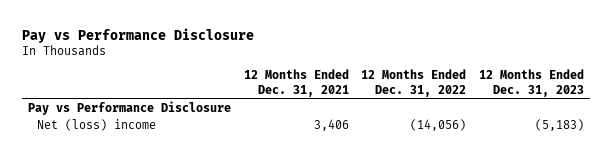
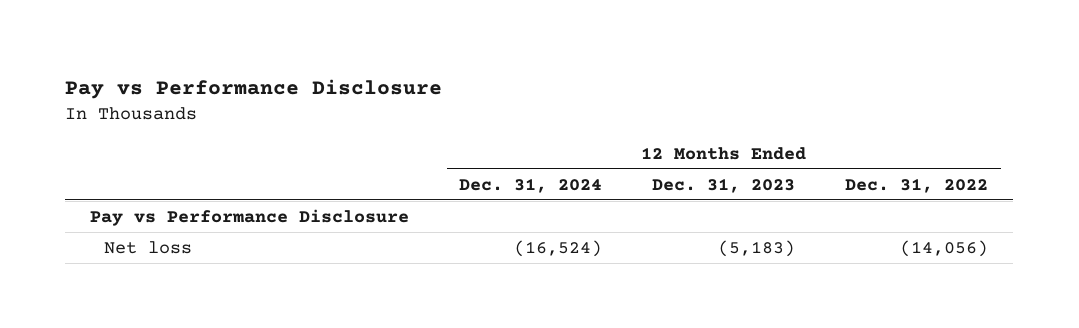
- | 12 Months Ended Dec. 31, 2021 | 12 Months Ended Dec. 31, 2022 | 12 Months Ended Dec. 31, 2023
+ | 12 Months Ended Dec. 31, 2024 | 12 Months Ended Dec. 31, 2023 | 12 Months Ended Dec. 31, 2022
- Net (loss) income | 3,406 | (14,056) | (5,183)
+ Net loss | (16,524) | (5,183) | (14,056)

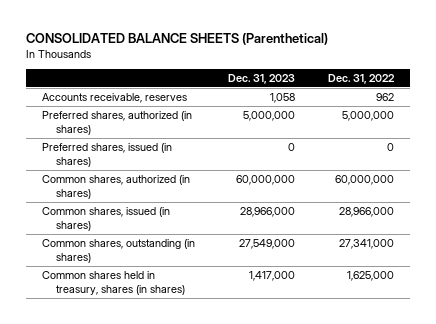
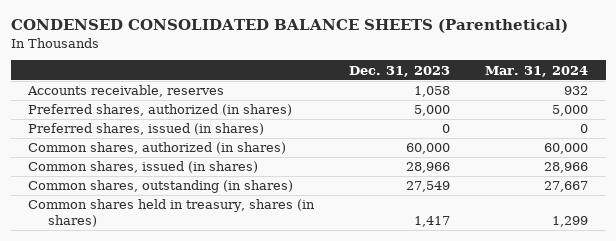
- CONSOLIDATED BALANCE SHEETS (Parenthetical)
+ CONDENSED CONSOLIDATED BALANCE SHEETS (Parenthetical)
- | Dec. 31, 2023 | Dec. 31, 2022
+ | Dec. 31, 2023 | Mar. 31, 2024
- Preferred shares, authorized (in shares) | 5,000,000 | 5,000,000
+ Preferred shares, authorized (in shares) | 5,000 | 5,000
- Common shares, authorized (in shares) | 60,000,000 | 60,000,000
- Common shares, issued (in shares) | 28,966,000 | 28,966,000
- Common shares, outstanding (in shares) | 27,549,000 | 27,341,000
- Common shares held in treasury, shares (in shares) | 1,417,000 | 1,625,000
+ Common shares, authorized (in shares) | 60,000 | 60,000
+ Common shares, issued (in shares) | 28,966 | 28,966
+ Common shares, outstanding (in shares) | 27,549 | 27,667
+ Common shares held in treasury, shares (in shares) | 1,417 | 1,299

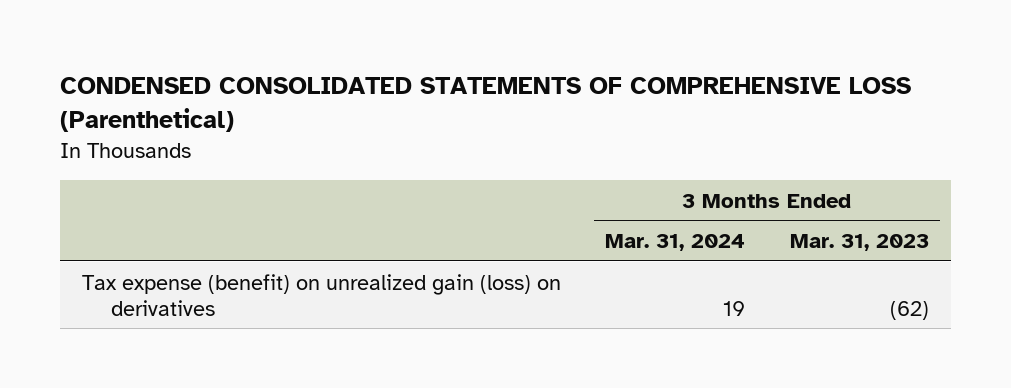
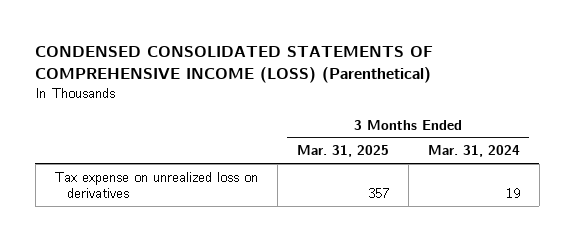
- CONDENSED CONSOLIDATED STATEMENTS OF COMPREHENSIVE LOSS (Parenthetical)
+ CONDENSED CONSOLIDATED STATEMENTS OF COMPREHENSIVE INCOME (LOSS) (Parenthetical)
- | 3 Months Ended Mar. 31, 2024 | 3 Months Ended Mar. 31, 2023
+ | 3 Months Ended Mar. 31, 2025 | 3 Months Ended Mar. 31, 2024
- Tax expense (benefit) on unrealized gain (loss) on derivatives | 19 | (62)
+ Tax expense on unrealized loss on derivatives | 357 | 19

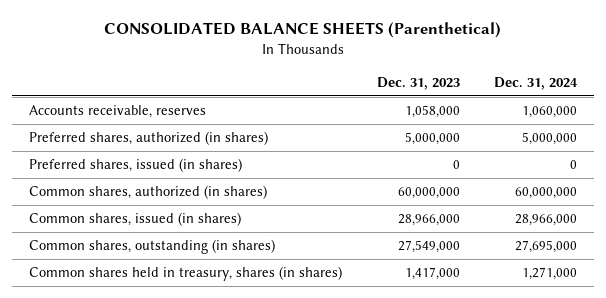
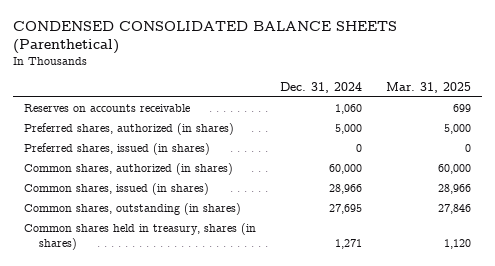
- CONSOLIDATED BALANCE SHEETS (Parenthetical)
+ CONDENSED CONSOLIDATED BALANCE SHEETS (Parenthetical)
- | Dec. 31, 2023 | Dec. 31, 2024
+ | Dec. 31, 2024 | Mar. 31, 2025
- Accounts receivable, reserves | 1,058,000 | 1,060,000
- Preferred shares, authorized (in shares) | 5,000,000 | 5,000,000
+ Reserves on accounts receivable | 1,060 | 699
+ Preferred shares, authorized (in shares) | 5,000 | 5,000
- Common shares, authorized (in shares) | 60,000,000 | 60,000,000
- Common shares, issued (in shares) | 28,966,000 | 28,966,000
- Common shares, outstanding (in shares) | 27,549,000 | 27,695,000
- Common shares held in treasury, shares (in shares) | 1,417,000 | 1,271,000
+ Common shares, authorized (in shares) | 60,000 | 60,000
+ Common shares, issued (in shares) | 28,966 | 28,966
+ Common shares, outstanding (in shares) | 27,695 | 27,846
+ Common shares held in treasury, shares (in shares) | 1,271 | 1,120

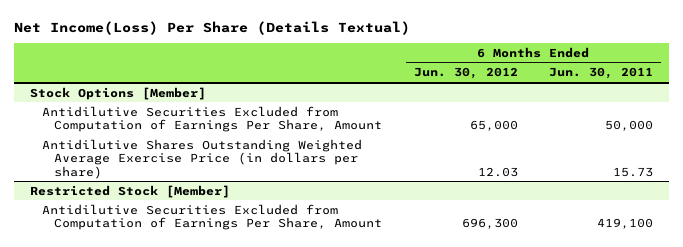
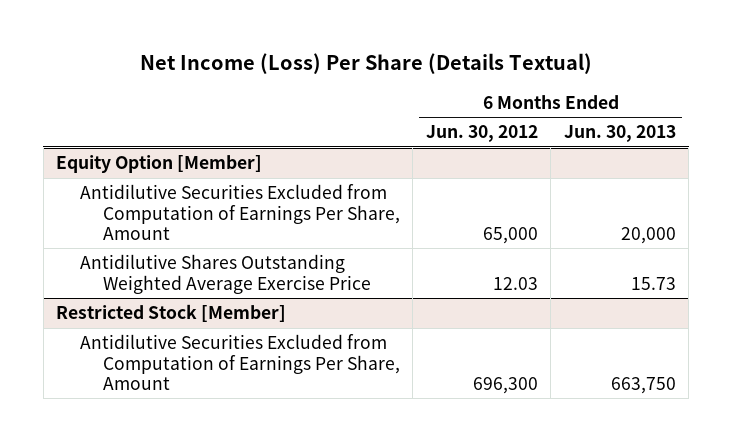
- Net Income(Loss) Per Share (Details Textual)
+ Net Income (Loss) Per Share (Details Textual)
- | 6 Months Ended Jun. 30, 2012 | 6 Months Ended Jun. 30, 2011
+ | 6 Months Ended Jun. 30, 2012 | 6 Months Ended Jun. 30, 2013
- Stock Options [Member]
+ Equity Option [Member]
- Antidilutive Shares Outstanding Weighted Average Exercise Price (in dollars per share) | 12.03 | 15.73
+ Antidilutive Shares Outstanding Weighted Average Exercise Price | 12.03 | 15.73

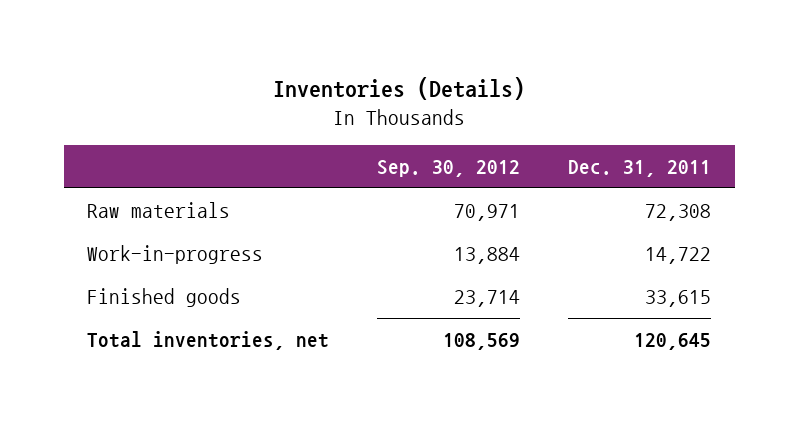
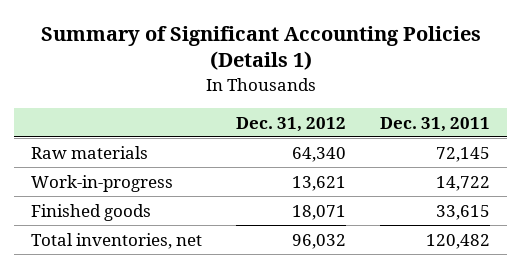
- Inventories (Details)
+ Summary of Significant Accounting Policies (Details 1)
- | Sep. 30, 2012 | Dec. 31, 2011
+ | Dec. 31, 2012 | Dec. 31, 2011
- Raw materials | 70,971 | 72,308
+ Raw materials | 64,340 | 72,145
- Total inventories, net | 108,569 | 120,645
+ Total inventories, net | 96,032 | 120,482

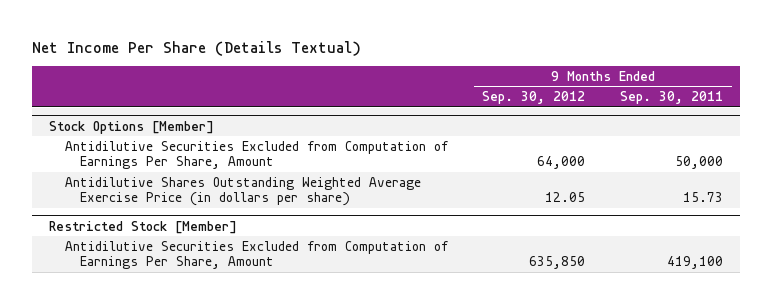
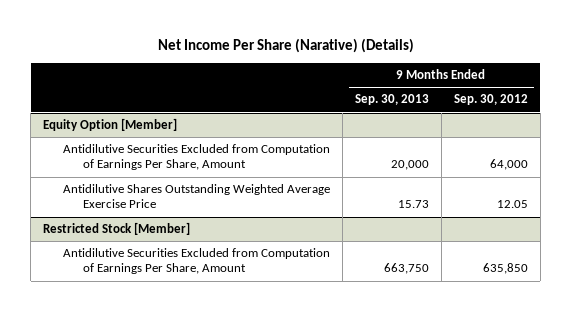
- Net Income Per Share (Details Textual)
+ Net Income Per Share (Narative) (Details)
- | 9 Months Ended Sep. 30, 2012 | 9 Months Ended Sep. 30, 2011
+ | 9 Months Ended Sep. 30, 2013 | 9 Months Ended Sep. 30, 2012
- Stock Options [Member]
+ Equity Option [Member]
- Antidilutive Shares Outstanding Weighted Average Exercise Price (in dollars per share) | 12.05 | 15.73
+ Antidilutive Shares Outstanding Weighted Average Exercise Price | 15.73 | 12.05

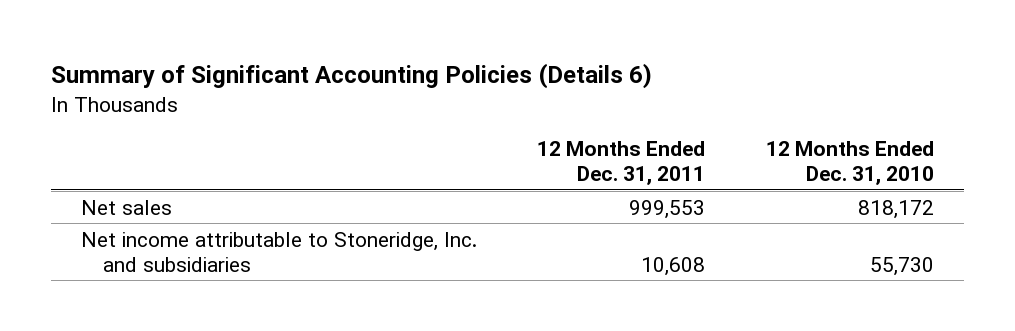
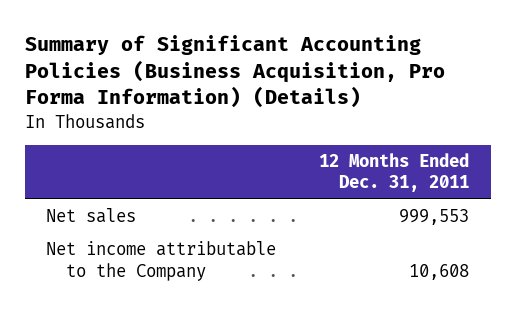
- Summary of Significant Accounting Policies (Details 6)
+ Summary of Significant Accounting Policies (Business Acquisition, Pro Forma Information) (Details)
- | 12 Months Ended Dec. 31, 2011 | 12 Months Ended Dec. 31, 2010
+ | 12 Months Ended Dec. 31, 2011
- Net income attributable to Stoneridge, Inc. and subsidiaries | 10,608 | 55,730
+ Net income attributable to the Company | 10,608

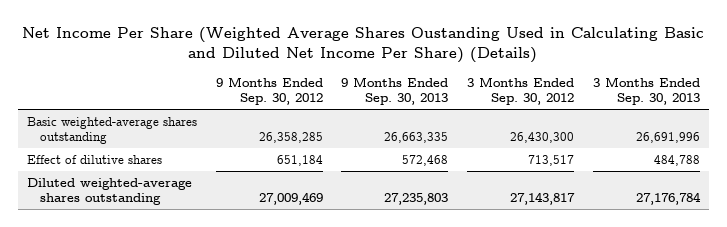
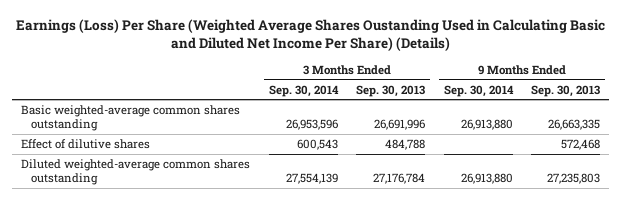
- Net Income Per Share (Weighted Average Shares Oustanding Used in Calculating Basic and Diluted Net Income Per Share) (Details)
+ Earnings (Loss) Per Share (Weighted Average Shares Oustanding Used in Calculating Basic and Diluted Net Income Per Share) (Details)
- | 9 Months Ended Sep. 30, 2012 | 9 Months Ended Sep. 30, 2013 | 3 Months Ended Sep. 30, 2012 | 3 Months Ended Sep. 30, 2013
+ | 3 Months Ended Sep. 30, 2014 | 3 Months Ended Sep. 30, 2013 | 9 Months Ended Sep. 30, 2014 | 9 Months Ended Sep. 30, 2013
- Basic weighted-average shares outstanding | 26,358,285 | 26,663,335 | 26,430,300 | 26,691,996
+ Basic weighted-average common shares outstanding | 26,953,596 | 26,691,996 | 26,913,880 | 26,663,335
- Diluted weighted-average shares outstanding | 27,009,469 | 27,235,803 | 27,143,817 | 27,176,784
+ Diluted weighted-average common shares outstanding | 27,554,139 | 27,176,784 | 26,913,880 | 27,235,803

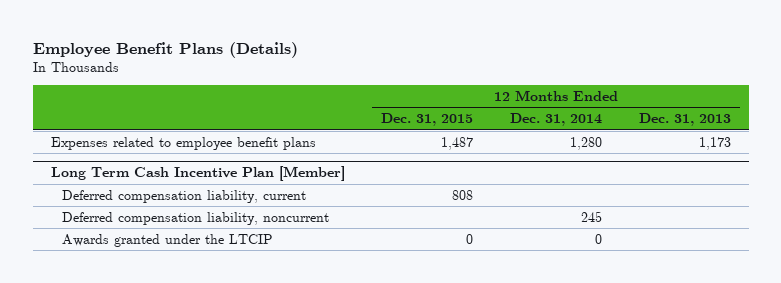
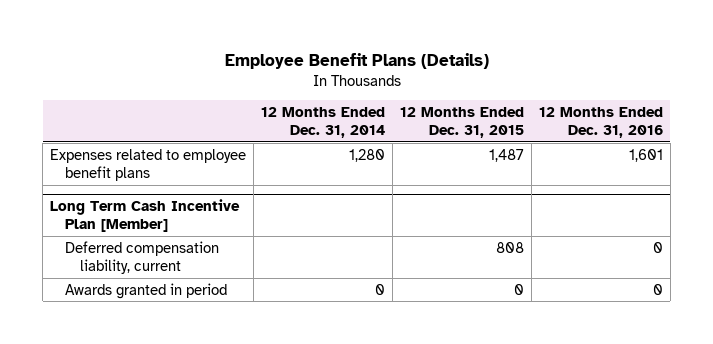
- | 12 Months Ended Dec. 31, 2015 | 12 Months Ended Dec. 31, 2014 | 12 Months Ended Dec. 31, 2013
+ | 12 Months Ended Dec. 31, 2014 | 12 Months Ended Dec. 31, 2015 | 12 Months Ended Dec. 31, 2016
@ Long Term Cash Incentive Plan [Member]
- Deferred compensation liability, noncurrent | | 245 |
- Awards granted under the LTCIP | 0 | 0 |
+ Awards granted in period | 0 | 0 | 0

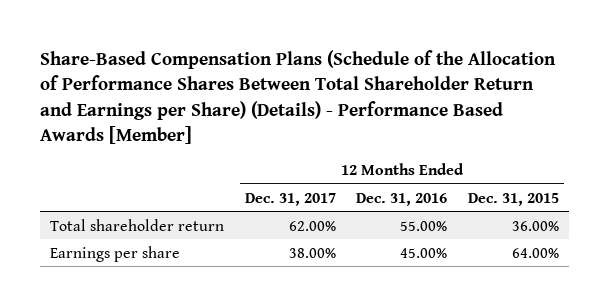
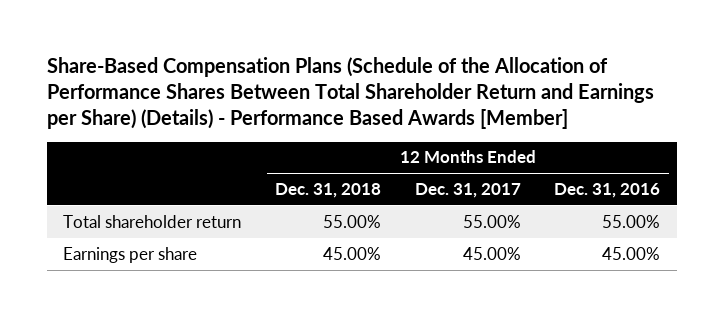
- | 12 Months Ended Dec. 31, 2017 | 12 Months Ended Dec. 31, 2016 | 12 Months Ended Dec. 31, 2015
+ | 12 Months Ended Dec. 31, 2018 | 12 Months Ended Dec. 31, 2017 | 12 Months Ended Dec. 31, 2016
- Total shareholder return | 62.00% | 55.00% | 36.00%
- Earnings per share | 38.00% | 45.00% | 64.00%
+ Total shareholder return | 55.00% | 55.00% | 55.00%
+ Earnings per share | 45.00% | 45.00% | 45.00%

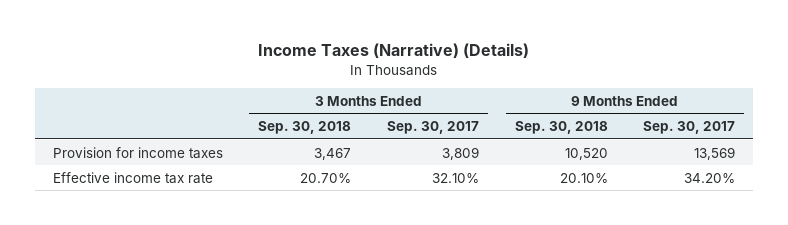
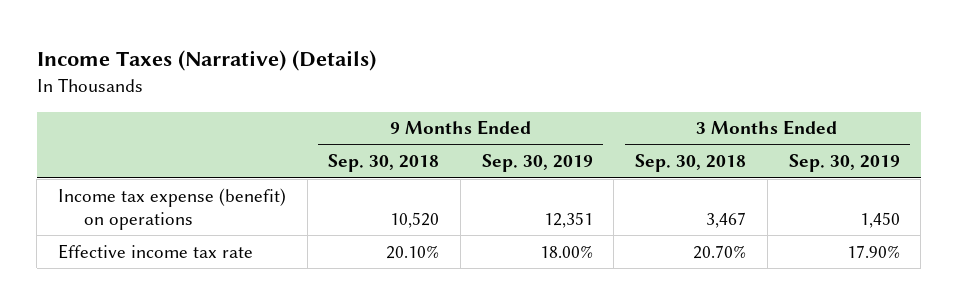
- | 3 Months Ended Sep. 30, 2018 | 3 Months Ended Sep. 30, 2017 | 9 Months Ended Sep. 30, 2018 | 9 Months Ended Sep. 30, 2017
+ | 9 Months Ended Sep. 30, 2018 | 9 Months Ended Sep. 30, 2019 | 3 Months Ended Sep. 30, 2018 | 3 Months Ended Sep. 30, 2019
- Provision for income taxes | 3,467 | 3,809 | 10,520 | 13,569
+ Income tax expense (benefit) on operations | 10,520 | 12,351 | 3,467 | 1,450

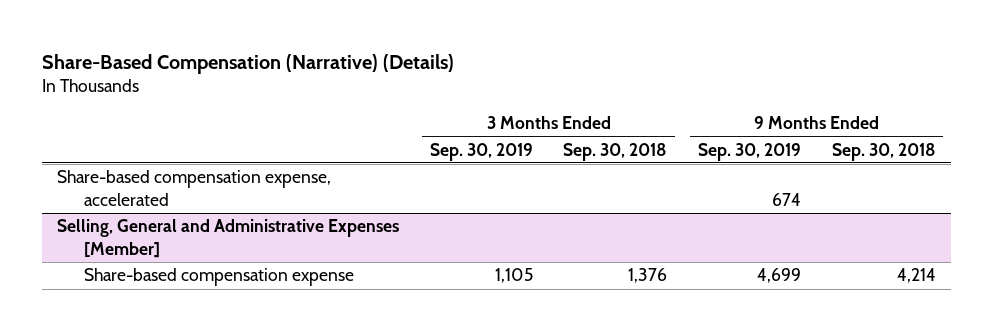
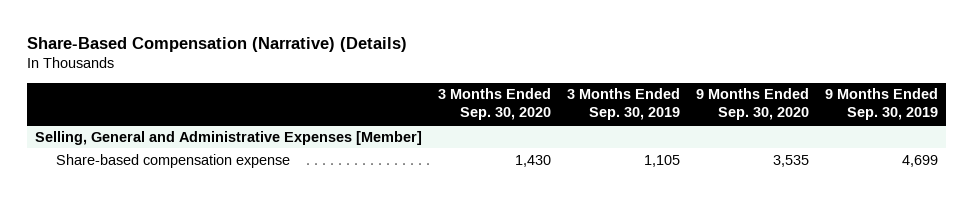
- | 3 Months Ended Sep. 30, 2019 | 3 Months Ended Sep. 30, 2018 | 9 Months Ended Sep. 30, 2019 | 9 Months Ended Sep. 30, 2018
+ | 3 Months Ended Sep. 30, 2020 | 3 Months Ended Sep. 30, 2019 | 9 Months Ended Sep. 30, 2020 | 9 Months Ended Sep. 30, 2019
- Share-based compensation expense, accelerated | | | 674 |

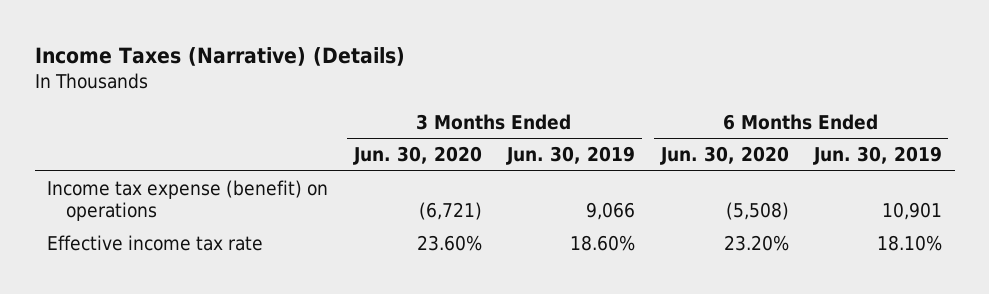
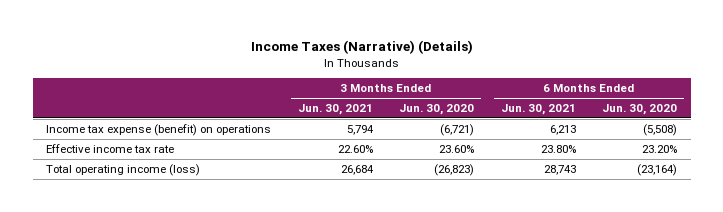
- | 3 Months Ended Jun. 30, 2020 | 3 Months Ended Jun. 30, 2019 | 6 Months Ended Jun. 30, 2020 | 6 Months Ended Jun. 30, 2019
+ | 3 Months Ended Jun. 30, 2021 | 3 Months Ended Jun. 30, 2020 | 6 Months Ended Jun. 30, 2021 | 6 Months Ended Jun. 30, 2020
+ Total operating income (loss) | 26,684 | (26,823) | 28,743 | (23,164)

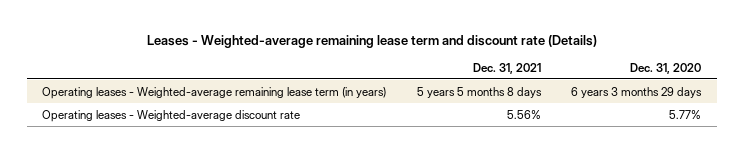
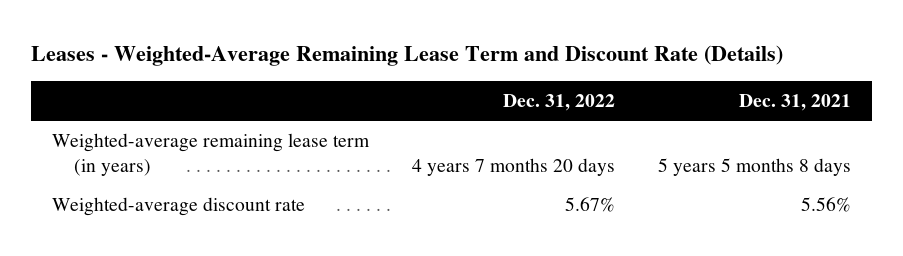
- Leases - Weighted-average remaining lease term and discount rate (Details)
+ Leases - Weighted-Average Remaining Lease Term and Discount Rate (Details)
- | Dec. 31, 2021 | Dec. 31, 2020
+ | Dec. 31, 2022 | Dec. 31, 2021
- Operating leases - Weighted-average remaining lease term (in years) | 5 years 5 months 8 days | 6 years 3 months 29 days
- Operating leases - Weighted-average discount rate | 5.56% | 5.77%
+ Weighted-average remaining lease term (in years) | 4 years 7 months 20 days | 5 years 5 months 8 days
+ Weighted-average discount rate | 5.67% | 5.56%

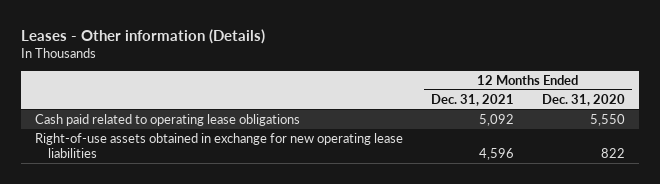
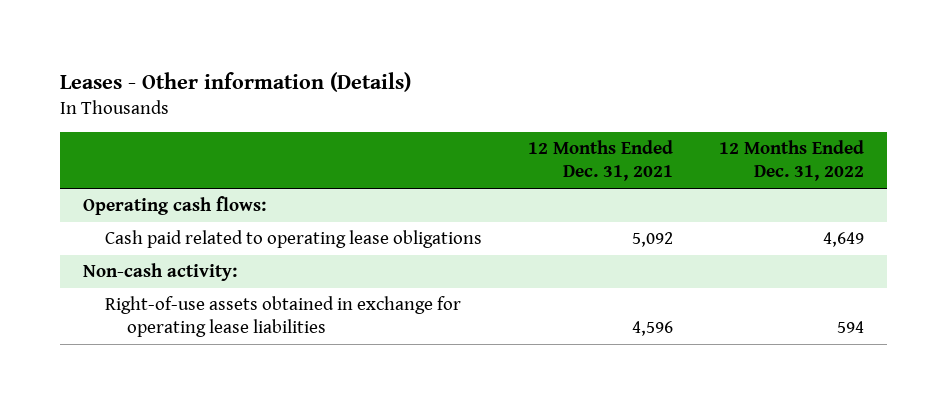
- | 12 Months Ended Dec. 31, 2021 | 12 Months Ended Dec. 31, 2020
+ | 12 Months Ended Dec. 31, 2021 | 12 Months Ended Dec. 31, 2022
+ Operating cash flows:
- Right-of-use assets obtained in exchange for new operating lease liabilities | 4,596 | 822
+ Non-cash activity:
+ Right-of-use assets obtained in exchange for operating lease liabilities | 4,596 | 594

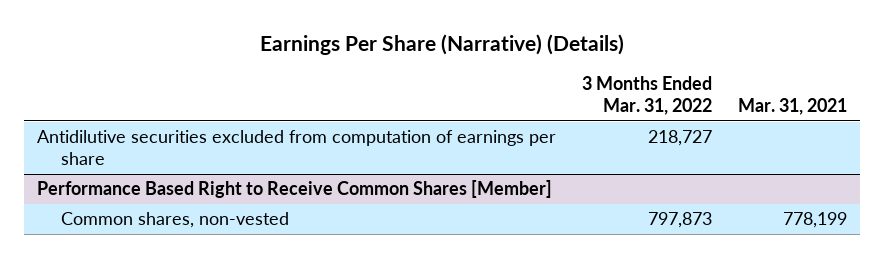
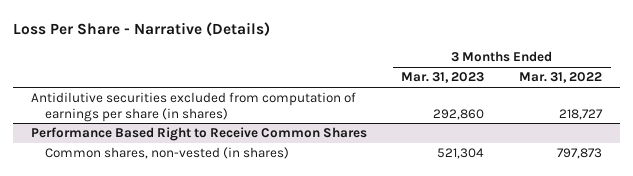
- Earnings Per Share (Narrative) (Details)
+ Loss Per Share - Narrative (Details)
- | 3 Months Ended Mar. 31, 2022 | Mar. 31, 2021
+ | 3 Months Ended Mar. 31, 2023 | 3 Months Ended Mar. 31, 2022
- Antidilutive securities excluded from computation of earnings per share | 218,727 |
- Performance Based Right to Receive Common Shares [Member]
- Common shares, non-vested | 797,873 | 778,199
+ Antidilutive securities excluded from computation of earnings per share (in shares) | 292,860 | 218,727
+ Performance Based Right to Receive Common Shares
+ Common shares, non-vested (in shares) | 521,304 | 797,873

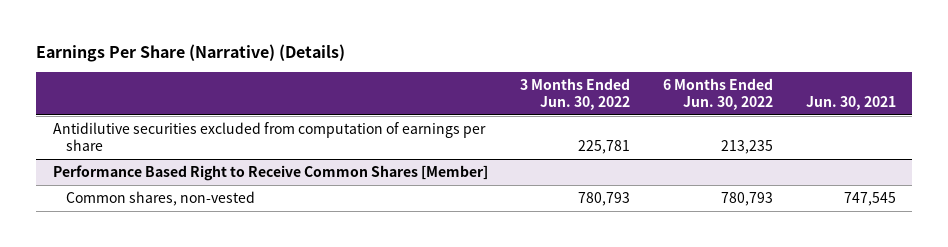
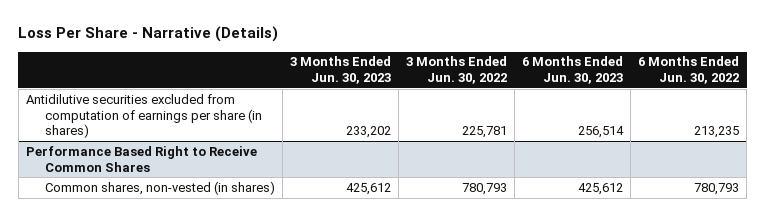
- Earnings Per Share (Narrative) (Details)
+ Loss Per Share - Narrative (Details)
- | 3 Months Ended Jun. 30, 2022 | 6 Months Ended Jun. 30, 2022 | Jun. 30, 2021
+ | 3 Months Ended Jun. 30, 2023 | 3 Months Ended Jun. 30, 2022 | 6 Months Ended Jun. 30, 2023 | 6 Months Ended Jun. 30, 2022
- Antidilutive securities excluded from computation of earnings per share | 225,781 | 213,235 |
- Performance Based Right to Receive Common Shares [Member]
- Common shares, non-vested | 780,793 | 780,793 | 747,545
+ Antidilutive securities excluded from computation of earnings per share (in shares) | 233,202 | 225,781 | 256,514 | 213,235
+ Performance Based Right to Receive Common Shares
+ Common shares, non-vested (in shares) | 425,612 | 780,793 | 425,612 | 780,793

